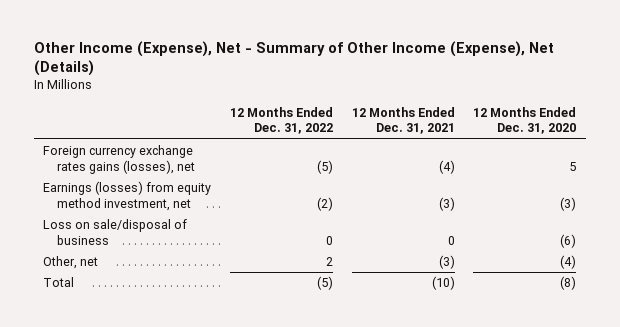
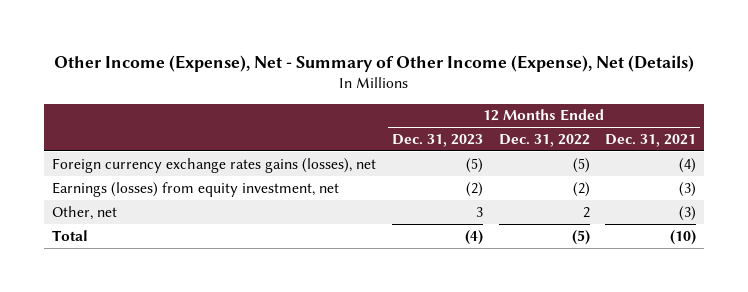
- | 12 Months Ended Dec. 31, 2022 | 12 Months Ended Dec. 31, 2021 | 12 Months Ended Dec. 31, 2020
+ | 12 Months Ended Dec. 31, 2023 | 12 Months Ended Dec. 31, 2022 | 12 Months Ended Dec. 31, 2021
- Earnings (losses) from equity method investment, net | (2) | (3) | (3)
- Loss on sale/disposal of business | 0 | 0 | (6)
+ Earnings (losses) from equity investment, net | (2) | (2) | (3)

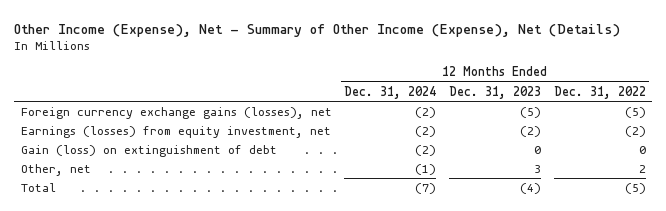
- | 12 Months Ended Dec. 31, 2023 | 12 Months Ended Dec. 31, 2022 | 12 Months Ended Dec. 31, 2021
+ | 12 Months Ended Dec. 31, 2024 | 12 Months Ended Dec. 31, 2023 | 12 Months Ended Dec. 31, 2022
- Foreign currency exchange rates gains (losses), net | (5) | (5) | (4)
+ Foreign currency exchange gains (losses), net | (2) | (5) | (5)
+ Gain (loss) on extinguishment of debt | (2) | 0 | 0

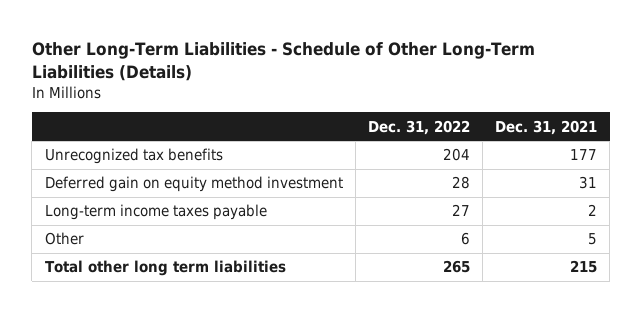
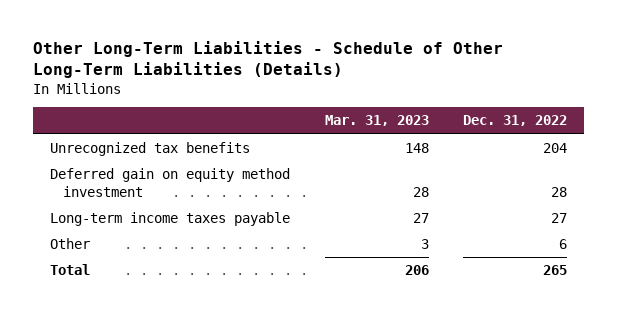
- | Dec. 31, 2022 | Dec. 31, 2021
+ | Mar. 31, 2023 | Dec. 31, 2022
- Total other long term liabilities | 265 | 215
+ Total | 206 | 265

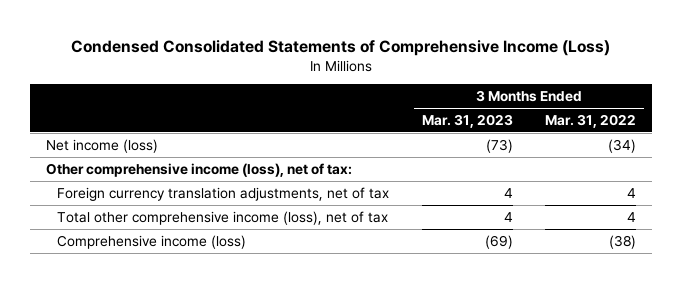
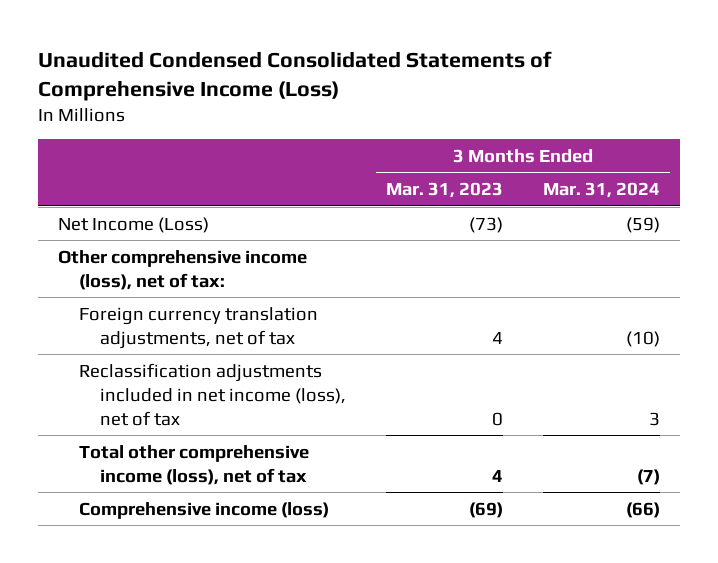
- Condensed Consolidated Statements of Comprehensive Income (Loss)
+ Unaudited Condensed Consolidated Statements of Comprehensive Income (Loss)
- | 3 Months Ended Mar. 31, 2023 | 3 Months Ended Mar. 31, 2022
+ | 3 Months Ended Mar. 31, 2023 | 3 Months Ended Mar. 31, 2024
- Net income (loss) | (73) | (34)
+ Net Income (Loss) | (73) | (59)
+ Reclassification adjustments included in net income (loss), net of tax | 0 | 3

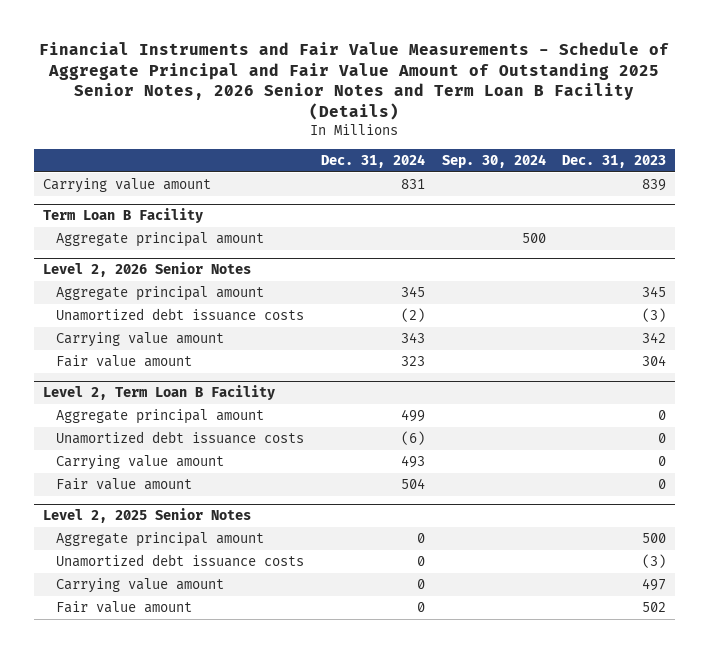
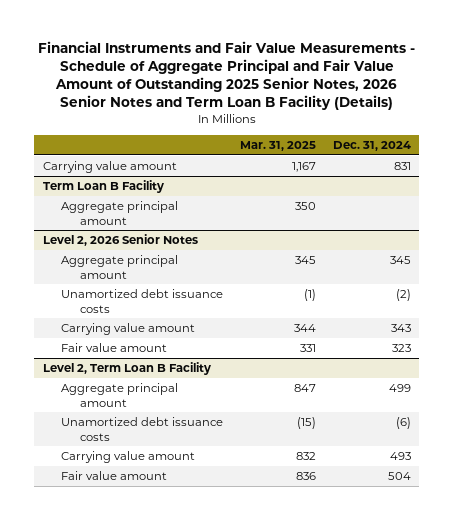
- | Dec. 31, 2024 | Sep. 30, 2024 | Dec. 31, 2023
+ | Mar. 31, 2025 | Dec. 31, 2024
- Level 2, 2025 Senior Notes
- Aggregate principal amount | 0 | | 500
- Unamortized debt issuance costs | 0 | | (3)
- Carrying value amount | 0 | | 497
- Fair value amount | 0 | | 502

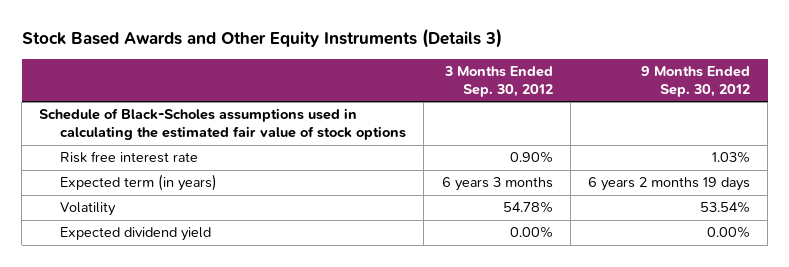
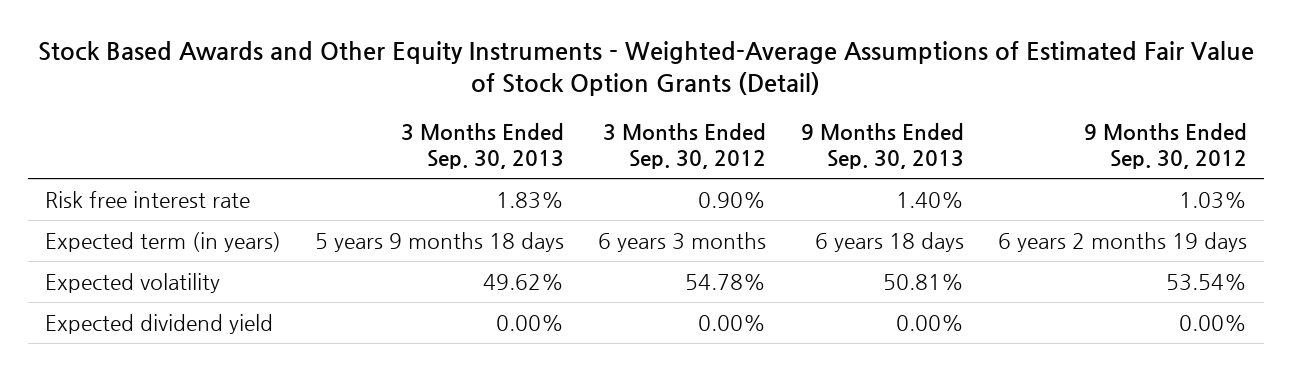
- Stock Based Awards and Other Equity Instruments (Details 3)
+ Stock Based Awards and Other Equity Instruments - Weighted-Average Assumptions of Estimated Fair Value of Stock Option Grants (Detail)
- | 3 Months Ended Sep. 30, 2012 | 9 Months Ended Sep. 30, 2012
+ | 3 Months Ended Sep. 30, 2013 | 3 Months Ended Sep. 30, 2012 | 9 Months Ended Sep. 30, 2013 | 9 Months Ended Sep. 30, 2012
- Schedule of Black-Scholes assumptions used in calculating the estimated fair value of stock options
- Volatility | 54.78% | 53.54%
+ Expected volatility | 49.62% | 54.78% | 50.81% | 53.54%

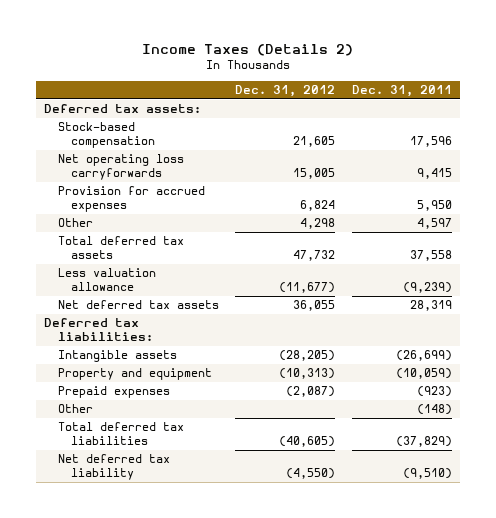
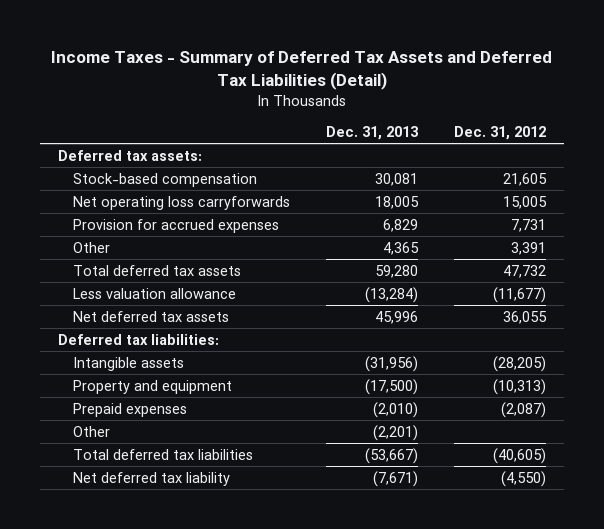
- Income Taxes (Details 2)
+ Income Taxes - Summary of Deferred Tax Assets and Deferred Tax Liabilities (Detail)
- | Dec. 31, 2012 | Dec. 31, 2011
+ | Dec. 31, 2013 | Dec. 31, 2012
- Provision for accrued expenses | 6,824 | 5,950
- Other | 4,298 | 4,597
+ Provision for accrued expenses | 6,829 | 7,731
+ Other | 4,365 | 3,391

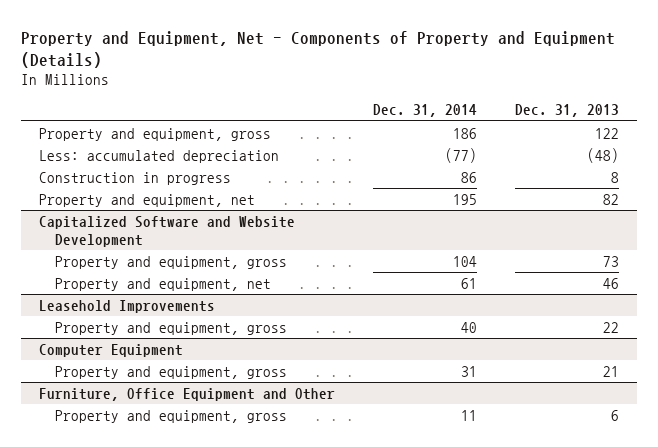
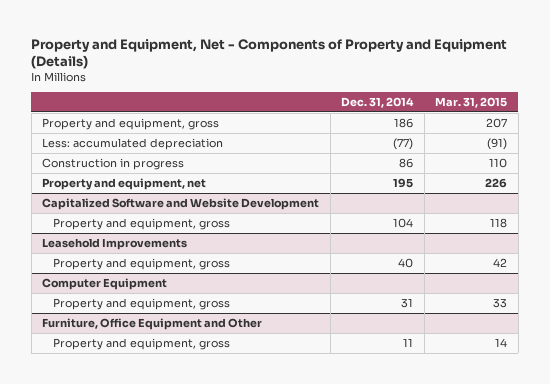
- | Dec. 31, 2014 | Dec. 31, 2013
+ | Dec. 31, 2014 | Mar. 31, 2015
@ Capitalized Software and Website Development
- Property and equipment, net | 61 | 46

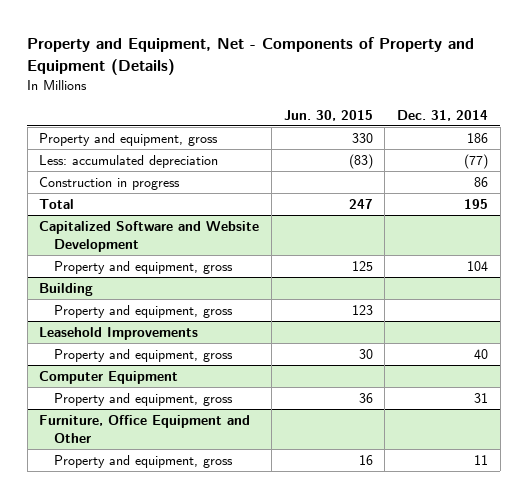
- | Dec. 31, 2014 | Mar. 31, 2015
+ | Jun. 30, 2015 | Dec. 31, 2014
- Property and equipment, net | 195 | 226
+ Total | 247 | 195
+ Building
+ Property and equipment, gross | 123 |

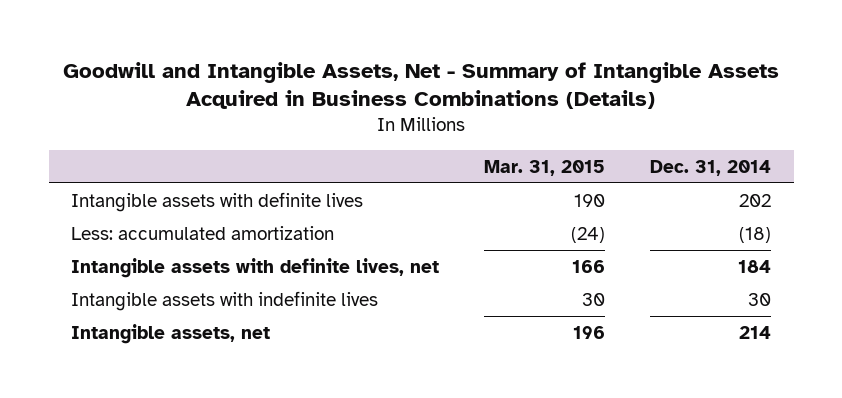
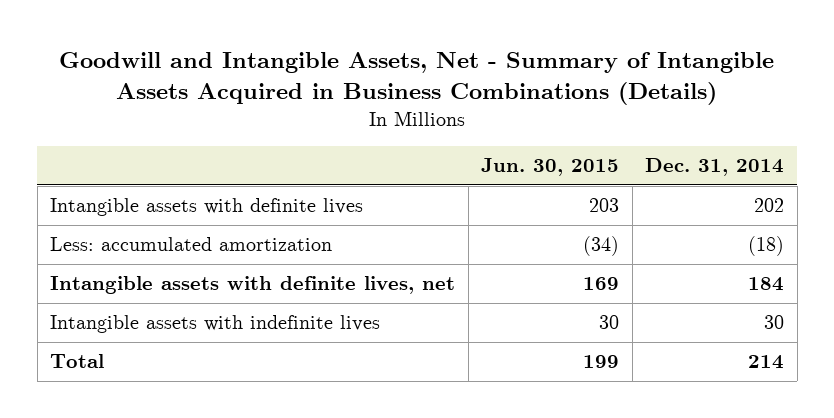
- | Mar. 31, 2015 | Dec. 31, 2014
+ | Jun. 30, 2015 | Dec. 31, 2014
- Intangible assets, net | 196 | 214
+ Total | 199 | 214

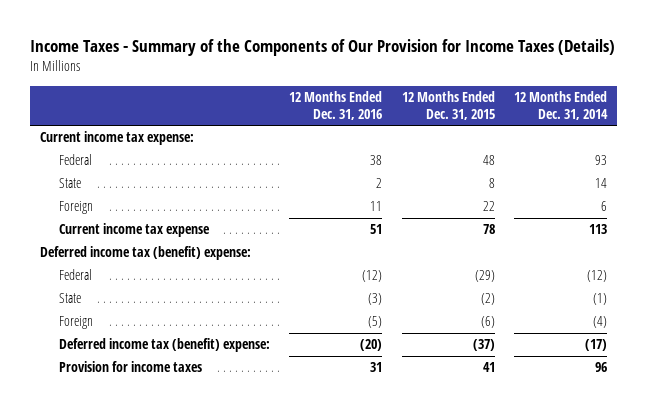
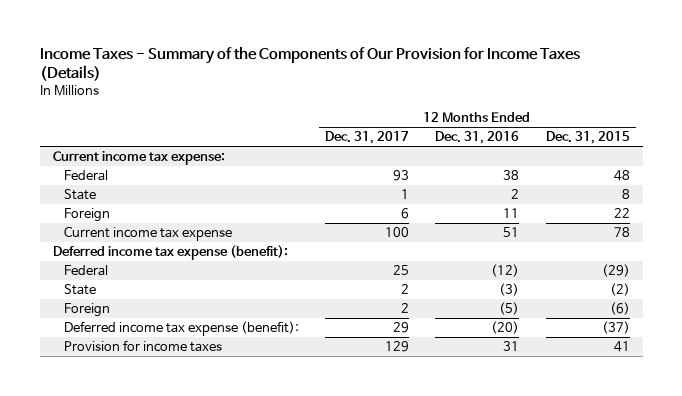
- | 12 Months Ended Dec. 31, 2016 | 12 Months Ended Dec. 31, 2015 | 12 Months Ended Dec. 31, 2014
+ | 12 Months Ended Dec. 31, 2017 | 12 Months Ended Dec. 31, 2016 | 12 Months Ended Dec. 31, 2015
- Deferred income tax (benefit) expense:
+ Deferred income tax expense (benefit):
- Deferred income tax (benefit) expense: | (20) | (37) | (17)
+ Deferred income tax expense (benefit): | 29 | (20) | (37)

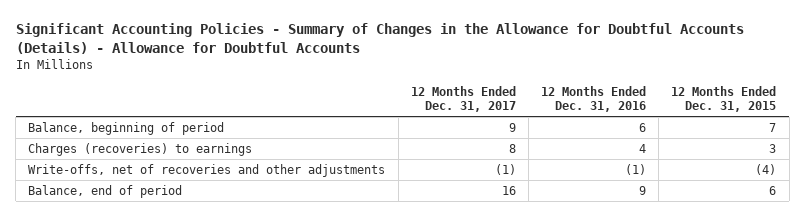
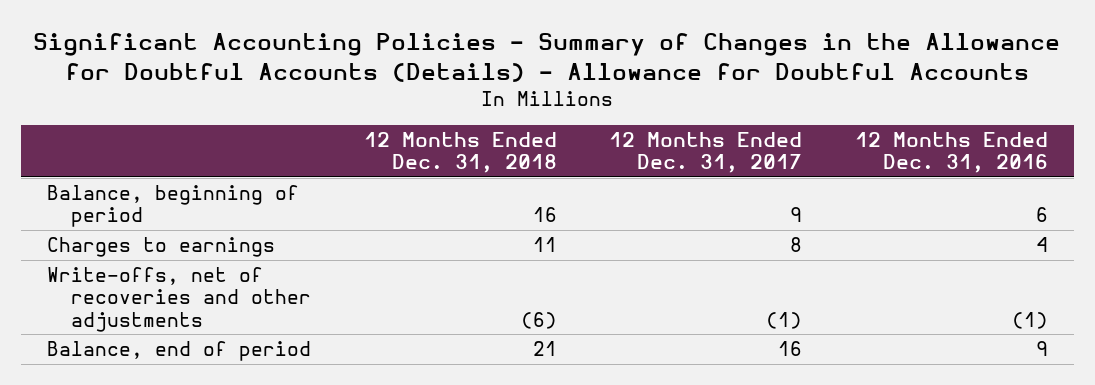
- | 12 Months Ended Dec. 31, 2017 | 12 Months Ended Dec. 31, 2016 | 12 Months Ended Dec. 31, 2015
+ | 12 Months Ended Dec. 31, 2018 | 12 Months Ended Dec. 31, 2017 | 12 Months Ended Dec. 31, 2016
- Charges (recoveries) to earnings | 8 | 4 | 3
+ Charges to earnings | 11 | 8 | 4

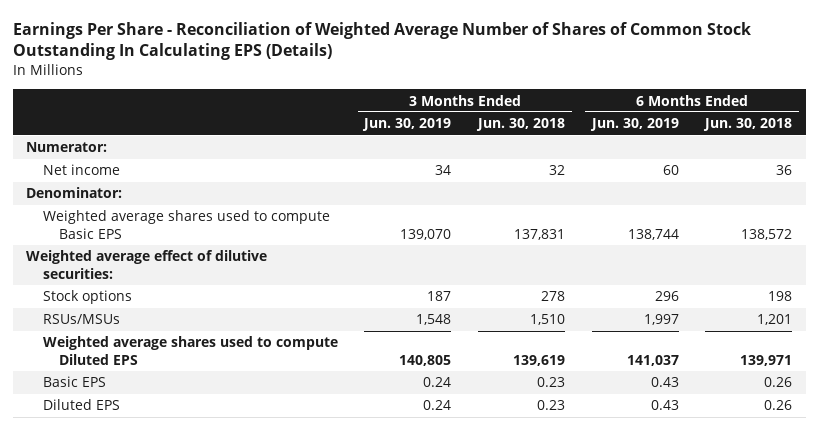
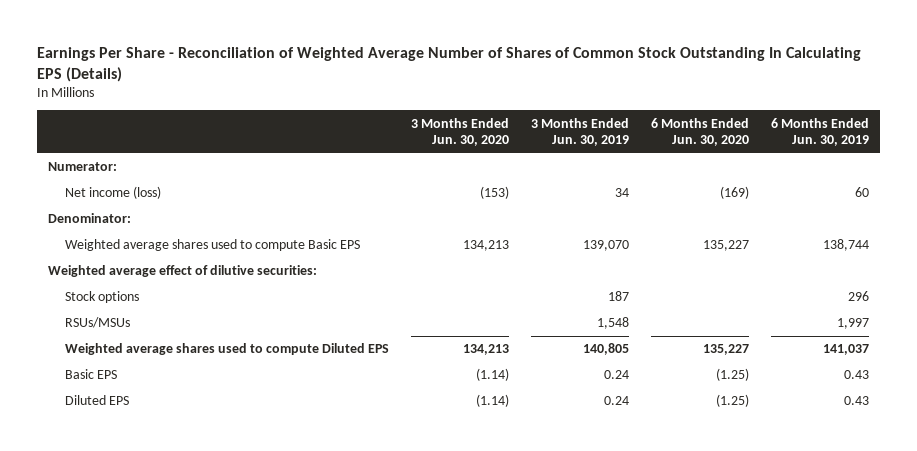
- | 3 Months Ended Jun. 30, 2019 | 3 Months Ended Jun. 30, 2018 | 6 Months Ended Jun. 30, 2019 | 6 Months Ended Jun. 30, 2018
+ | 3 Months Ended Jun. 30, 2020 | 3 Months Ended Jun. 30, 2019 | 6 Months Ended Jun. 30, 2020 | 6 Months Ended Jun. 30, 2019
- Net income | 34 | 32 | 60 | 36
+ Net income (loss) | (153) | 34 | (169) | 60

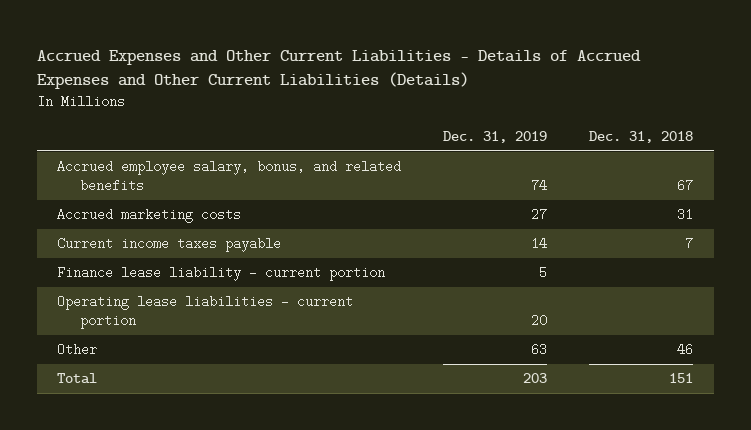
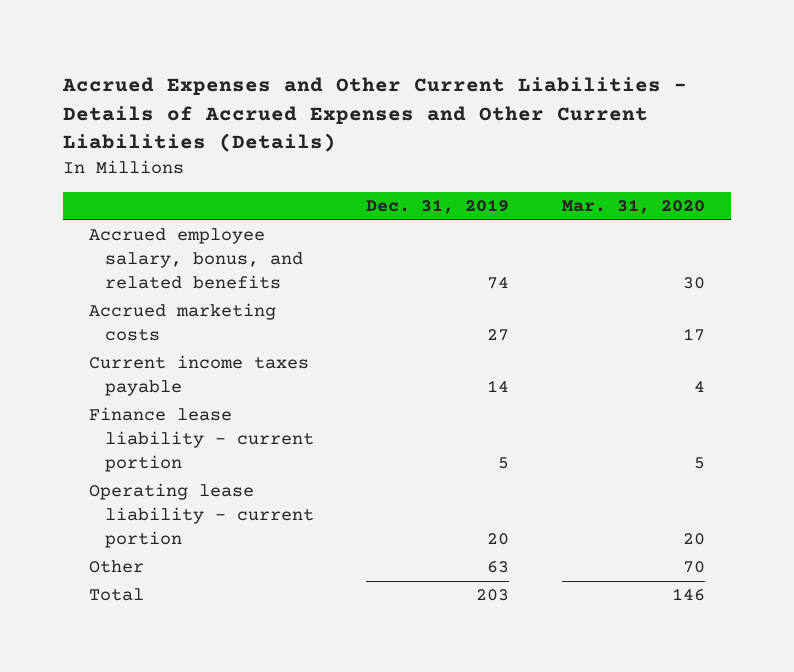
- | Dec. 31, 2019 | Dec. 31, 2018
+ | Dec. 31, 2019 | Mar. 31, 2020
- Operating lease liabilities - current portion | 20 |
+ Operating lease liability - current portion | 20 | 20

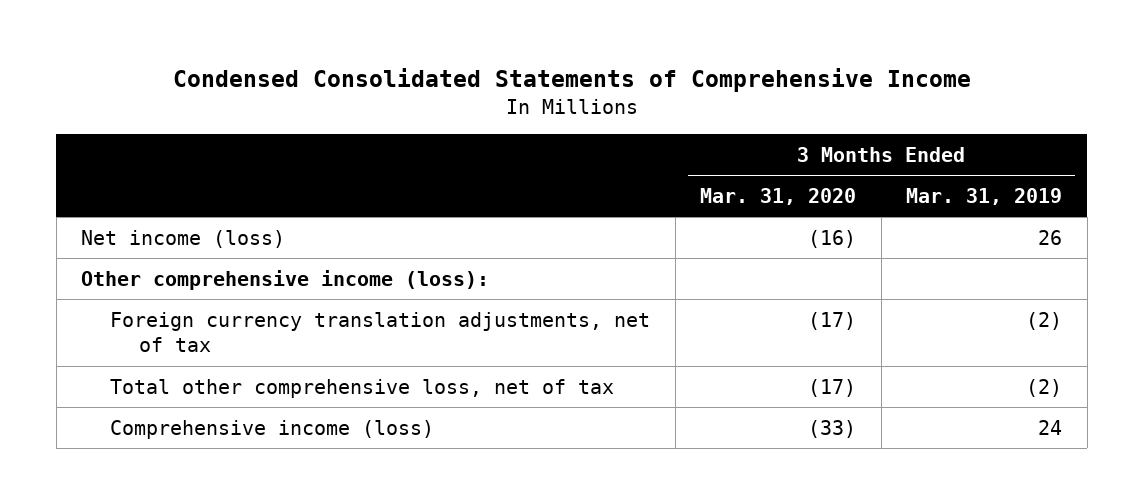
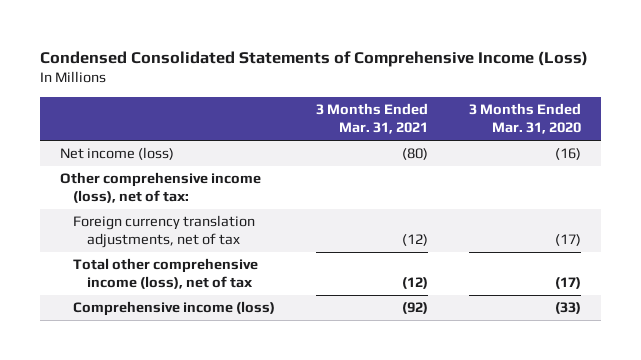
- Condensed Consolidated Statements of Comprehensive Income
+ Condensed Consolidated Statements of Comprehensive Income (Loss)
- | 3 Months Ended Mar. 31, 2020 | 3 Months Ended Mar. 31, 2019
+ | 3 Months Ended Mar. 31, 2021 | 3 Months Ended Mar. 31, 2020
- Other comprehensive income (loss):
+ Other comprehensive income (loss), net of tax:
- Total other comprehensive loss, net of tax | (17) | (2)
+ Total other comprehensive income (loss), net of tax | (12) | (17)

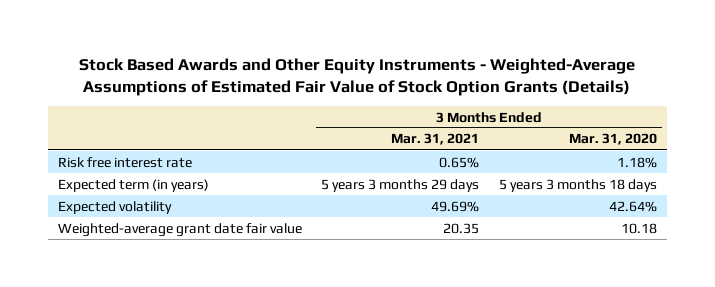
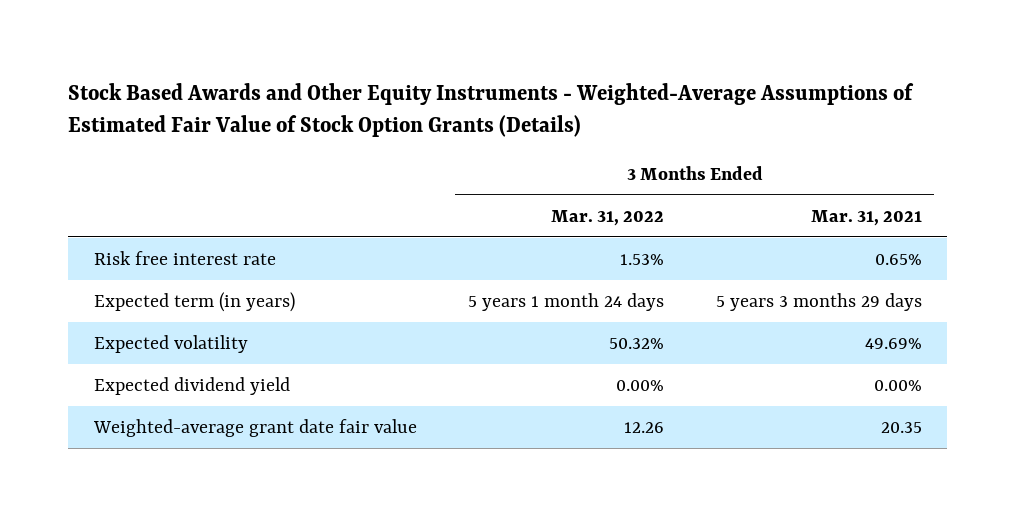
- | 3 Months Ended Mar. 31, 2021 | 3 Months Ended Mar. 31, 2020
+ | 3 Months Ended Mar. 31, 2022 | 3 Months Ended Mar. 31, 2021
+ Expected dividend yield | 0.00% | 0.00%

